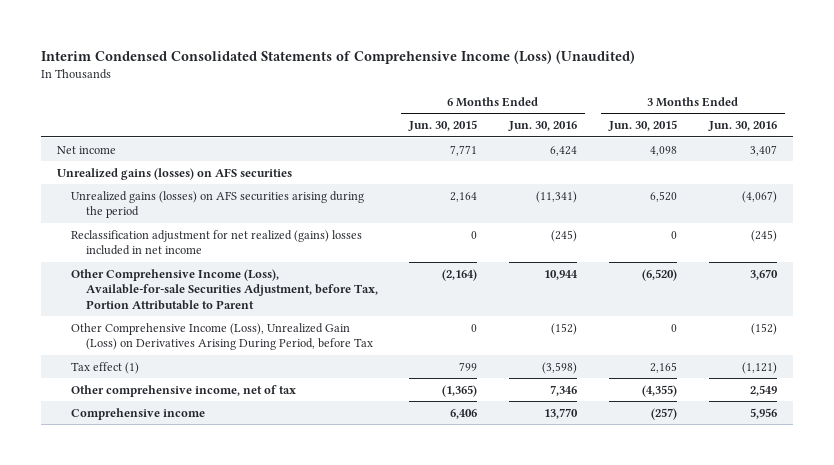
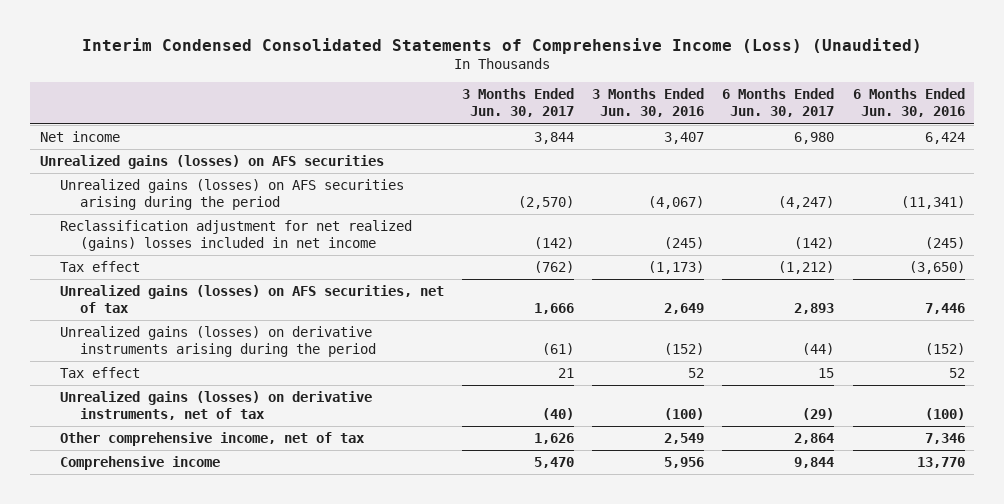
- | 6 Months Ended Jun. 30, 2015 | 6 Months Ended Jun. 30, 2016 | 3 Months Ended Jun. 30, 2015 | 3 Months Ended Jun. 30, 2016
+ | 3 Months Ended Jun. 30, 2017 | 3 Months Ended Jun. 30, 2016 | 6 Months Ended Jun. 30, 2017 | 6 Months Ended Jun. 30, 2016
- Other Comprehensive Income (Loss), Available-for-sale Securities Adjustment, before Tax, Portion Attributable to Parent | (2,164) | 10,944 | (6,520) | 3,670
- Other Comprehensive Income (Loss), Unrealized Gain (Loss) on Derivatives Arising During Period, before Tax | 0 | (152) | 0 | (152)
- Tax effect (1) | 799 | (3,598) | 2,165 | (1,121)
+ Tax effect | (762) | (1,173) | (1,212) | (3,650)
+ Unrealized gains (losses) on AFS securities, net of tax | 1,666 | 2,649 | 2,893 | 7,446
+ Unrealized gains (losses) on derivative instruments arising during the period | (61) | (152) | (44) | (152)
+ Tax effect | 21 | 52 | 15 | 52
+ Unrealized gains (losses) on derivative instruments, net of tax | (40) | (100) | (29) | (100)

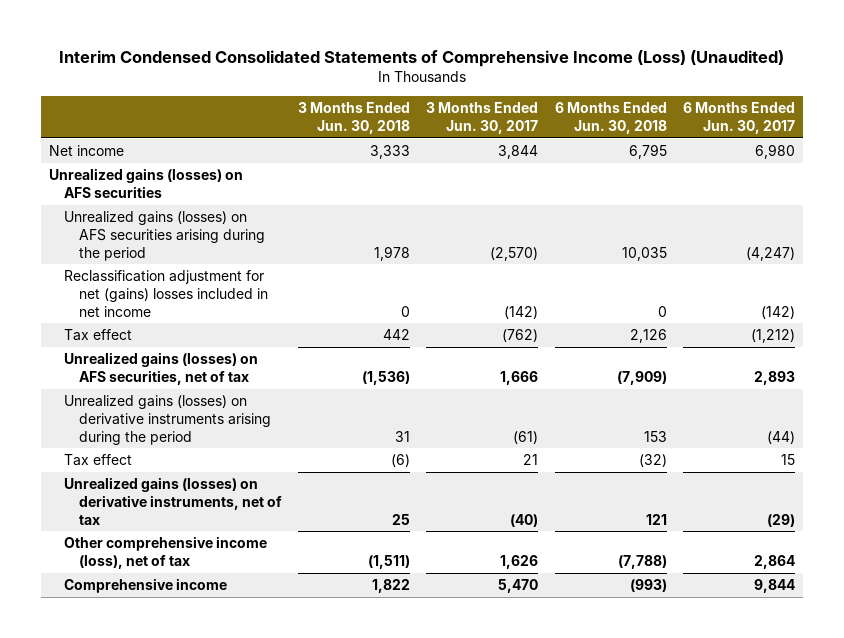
- | 3 Months Ended Jun. 30, 2017 | 3 Months Ended Jun. 30, 2016 | 6 Months Ended Jun. 30, 2017 | 6 Months Ended Jun. 30, 2016
+ | 3 Months Ended Jun. 30, 2018 | 3 Months Ended Jun. 30, 2017 | 6 Months Ended Jun. 30, 2018 | 6 Months Ended Jun. 30, 2017
- Reclassification adjustment for net realized (gains) losses included in net income | (142) | (245) | (142) | (245)
+ Reclassification adjustment for net (gains) losses included in net income | 0 | (142) | 0 | (142)
- Other comprehensive income, net of tax | 1,626 | 2,549 | 2,864 | 7,346
+ Other comprehensive income (loss), net of tax | (1,511) | 1,626 | (7,788) | 2,864

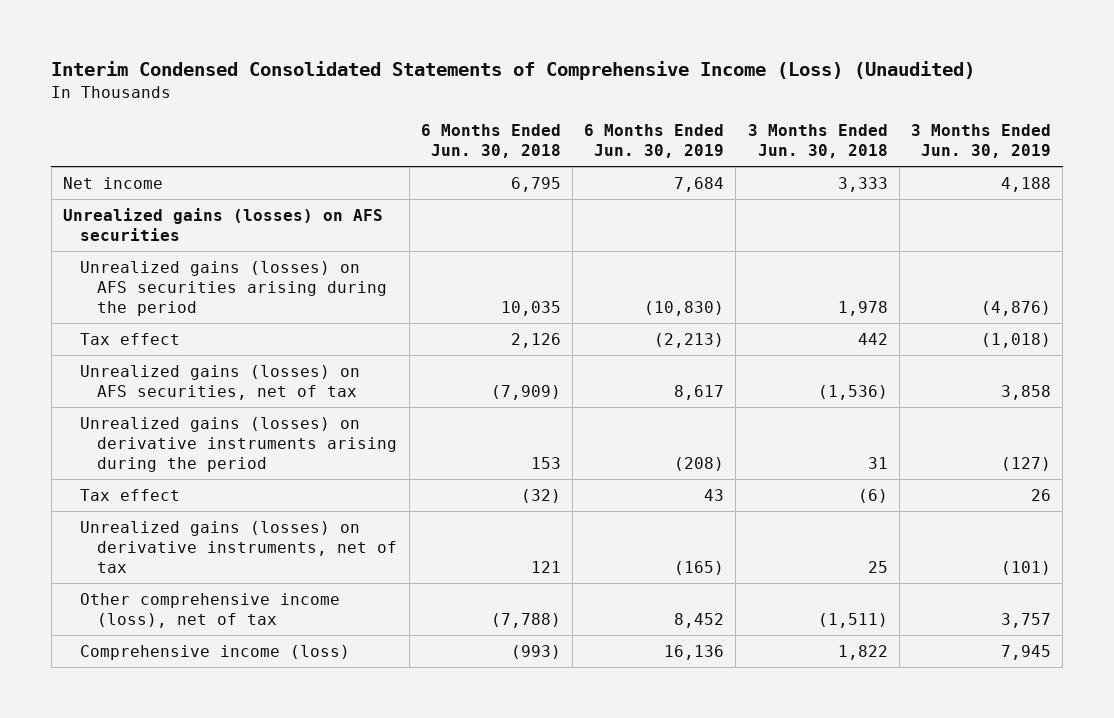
- | 3 Months Ended Jun. 30, 2018 | 3 Months Ended Jun. 30, 2017 | 6 Months Ended Jun. 30, 2018 | 6 Months Ended Jun. 30, 2017
+ | 6 Months Ended Jun. 30, 2018 | 6 Months Ended Jun. 30, 2019 | 3 Months Ended Jun. 30, 2018 | 3 Months Ended Jun. 30, 2019
- Reclassification adjustment for net (gains) losses included in net income | 0 | (142) | 0 | (142)
- Comprehensive income | 1,822 | 5,470 | (993) | 9,844
+ Comprehensive income (loss) | (993) | 16,136 | 1,822 | 7,945

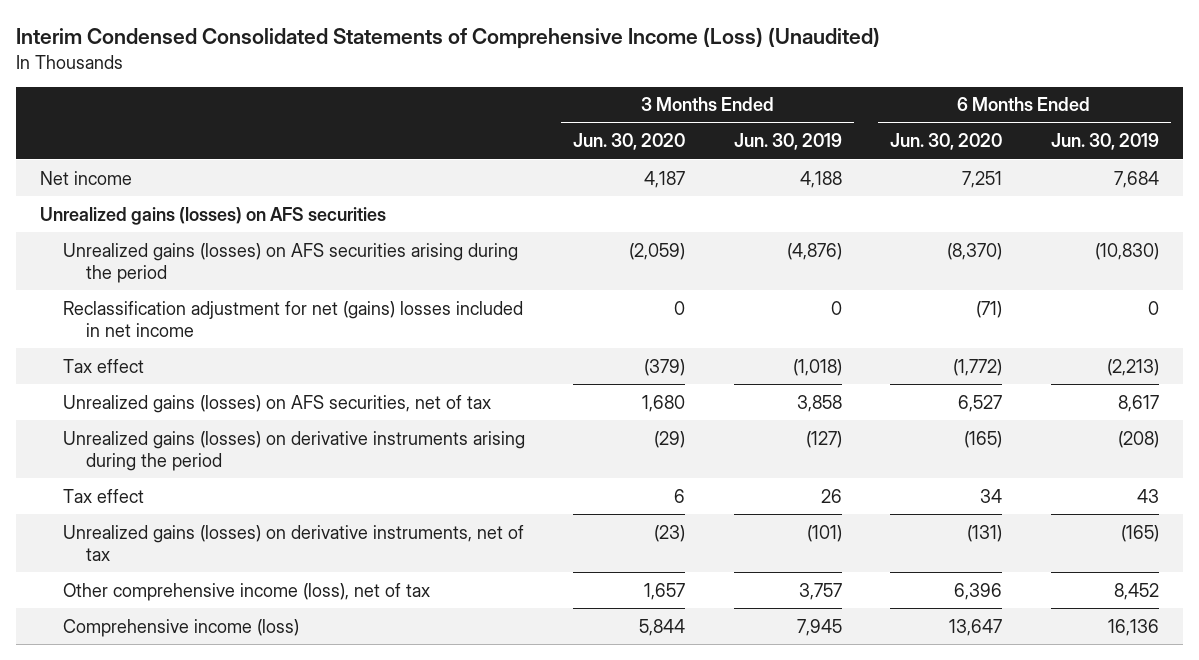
- | 6 Months Ended Jun. 30, 2018 | 6 Months Ended Jun. 30, 2019 | 3 Months Ended Jun. 30, 2018 | 3 Months Ended Jun. 30, 2019
+ | 3 Months Ended Jun. 30, 2020 | 3 Months Ended Jun. 30, 2019 | 6 Months Ended Jun. 30, 2020 | 6 Months Ended Jun. 30, 2019
+ Reclassification adjustment for net (gains) losses included in net income | 0 | 0 | (71) | 0

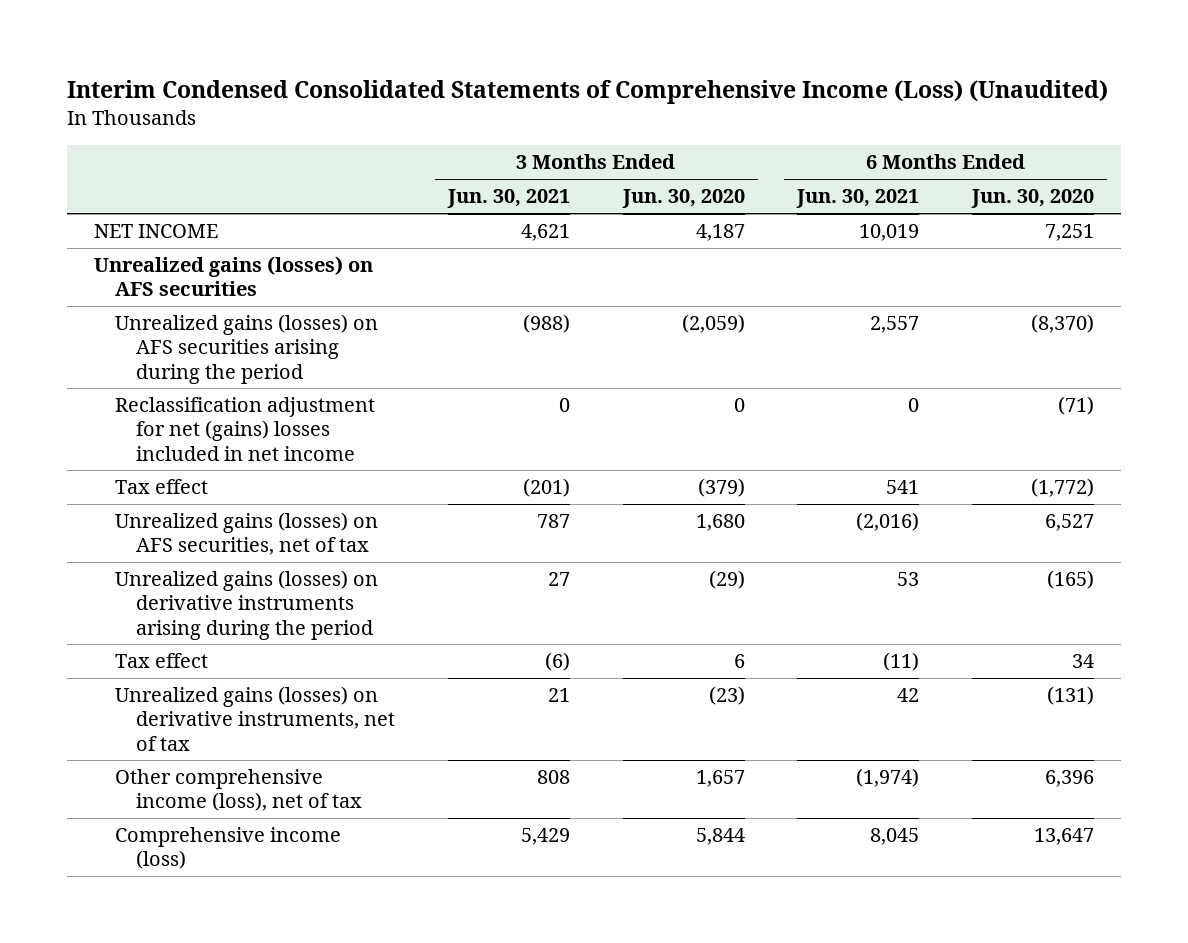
- | 3 Months Ended Jun. 30, 2020 | 3 Months Ended Jun. 30, 2019 | 6 Months Ended Jun. 30, 2020 | 6 Months Ended Jun. 30, 2019
+ | 3 Months Ended Jun. 30, 2021 | 3 Months Ended Jun. 30, 2020 | 6 Months Ended Jun. 30, 2021 | 6 Months Ended Jun. 30, 2020
- Net income | 4,187 | 4,188 | 7,251 | 7,684
+ NET INCOME | 4,621 | 4,187 | 10,019 | 7,251

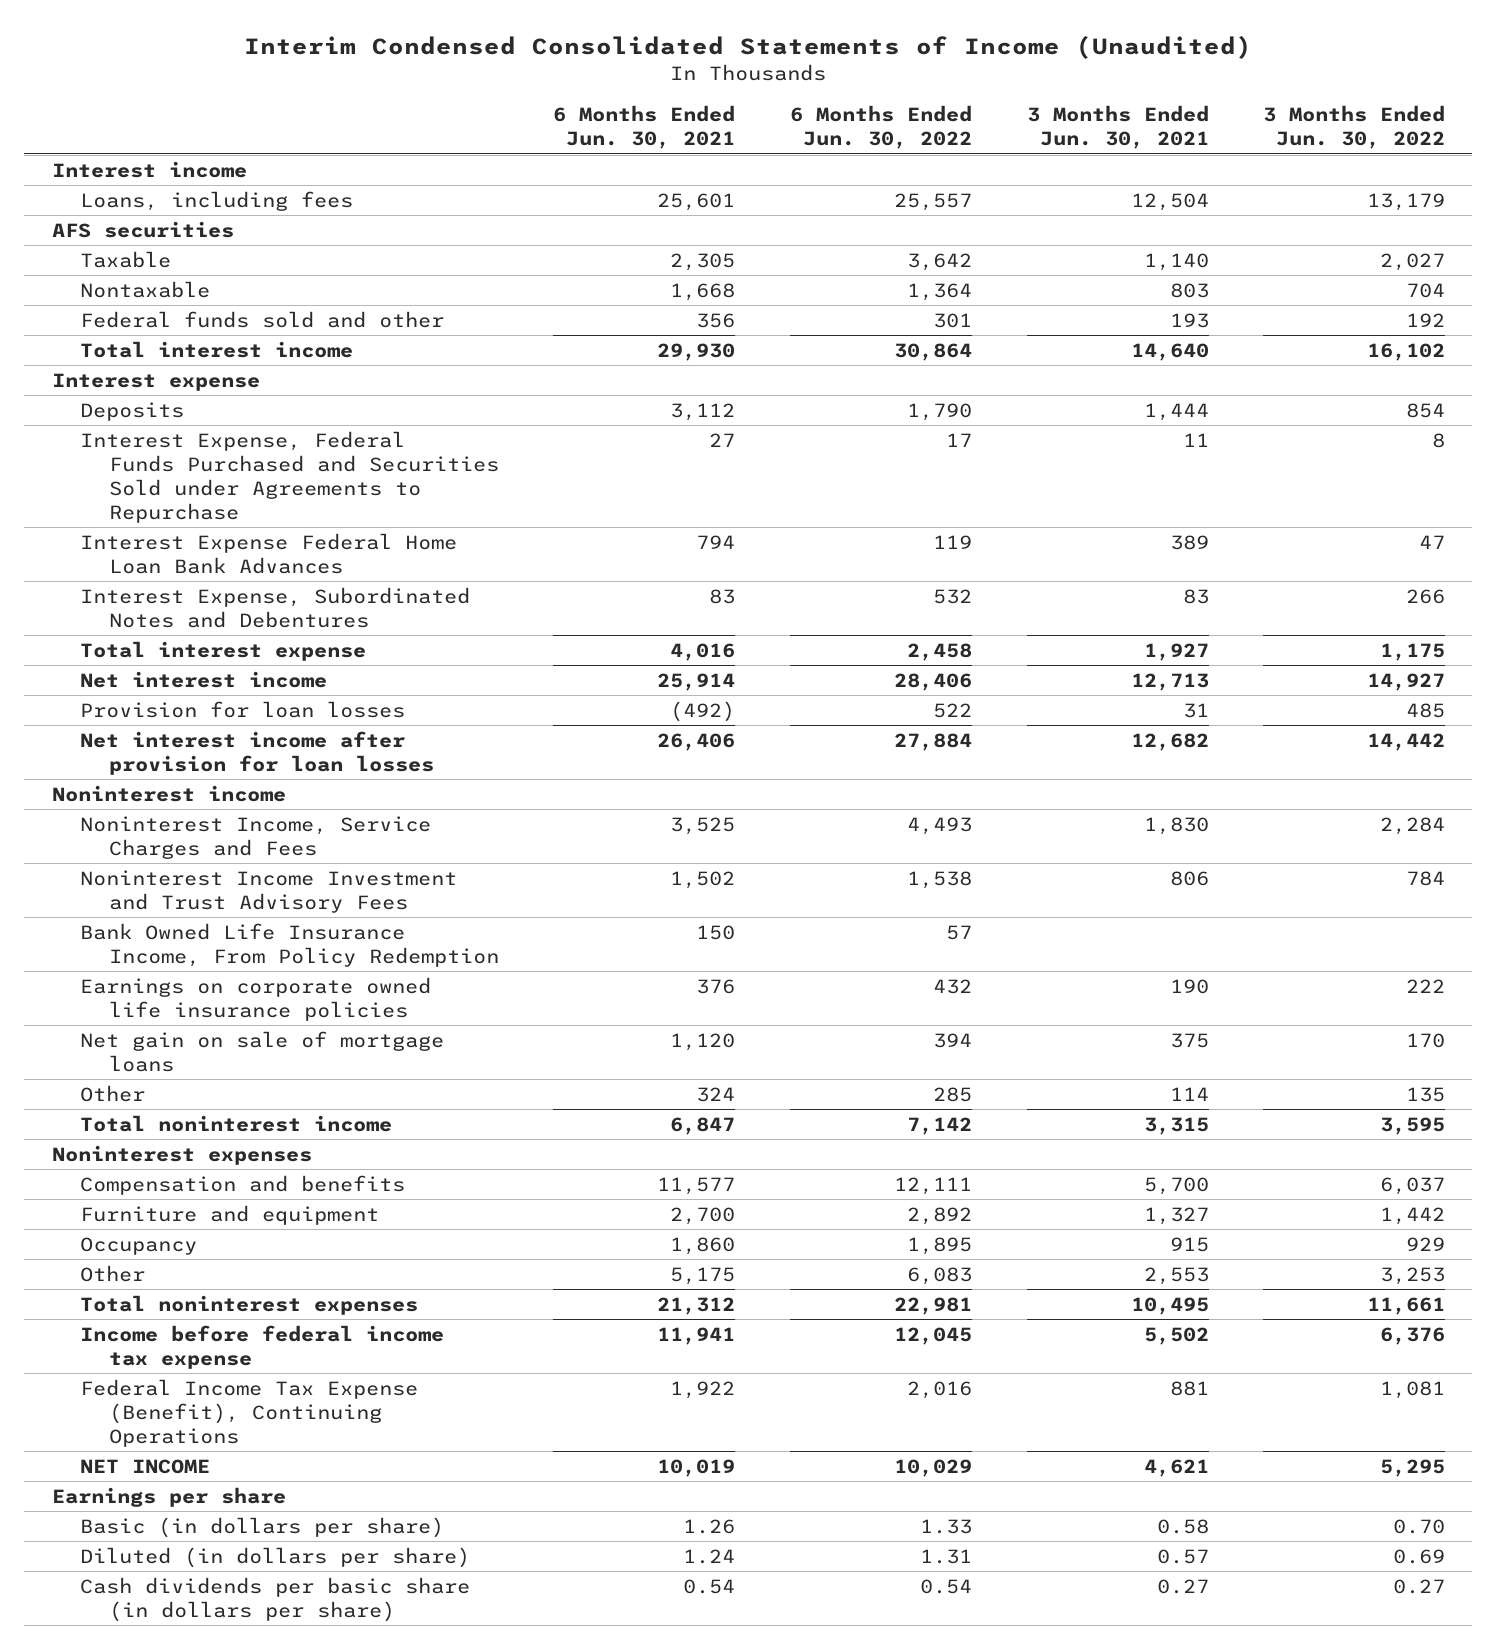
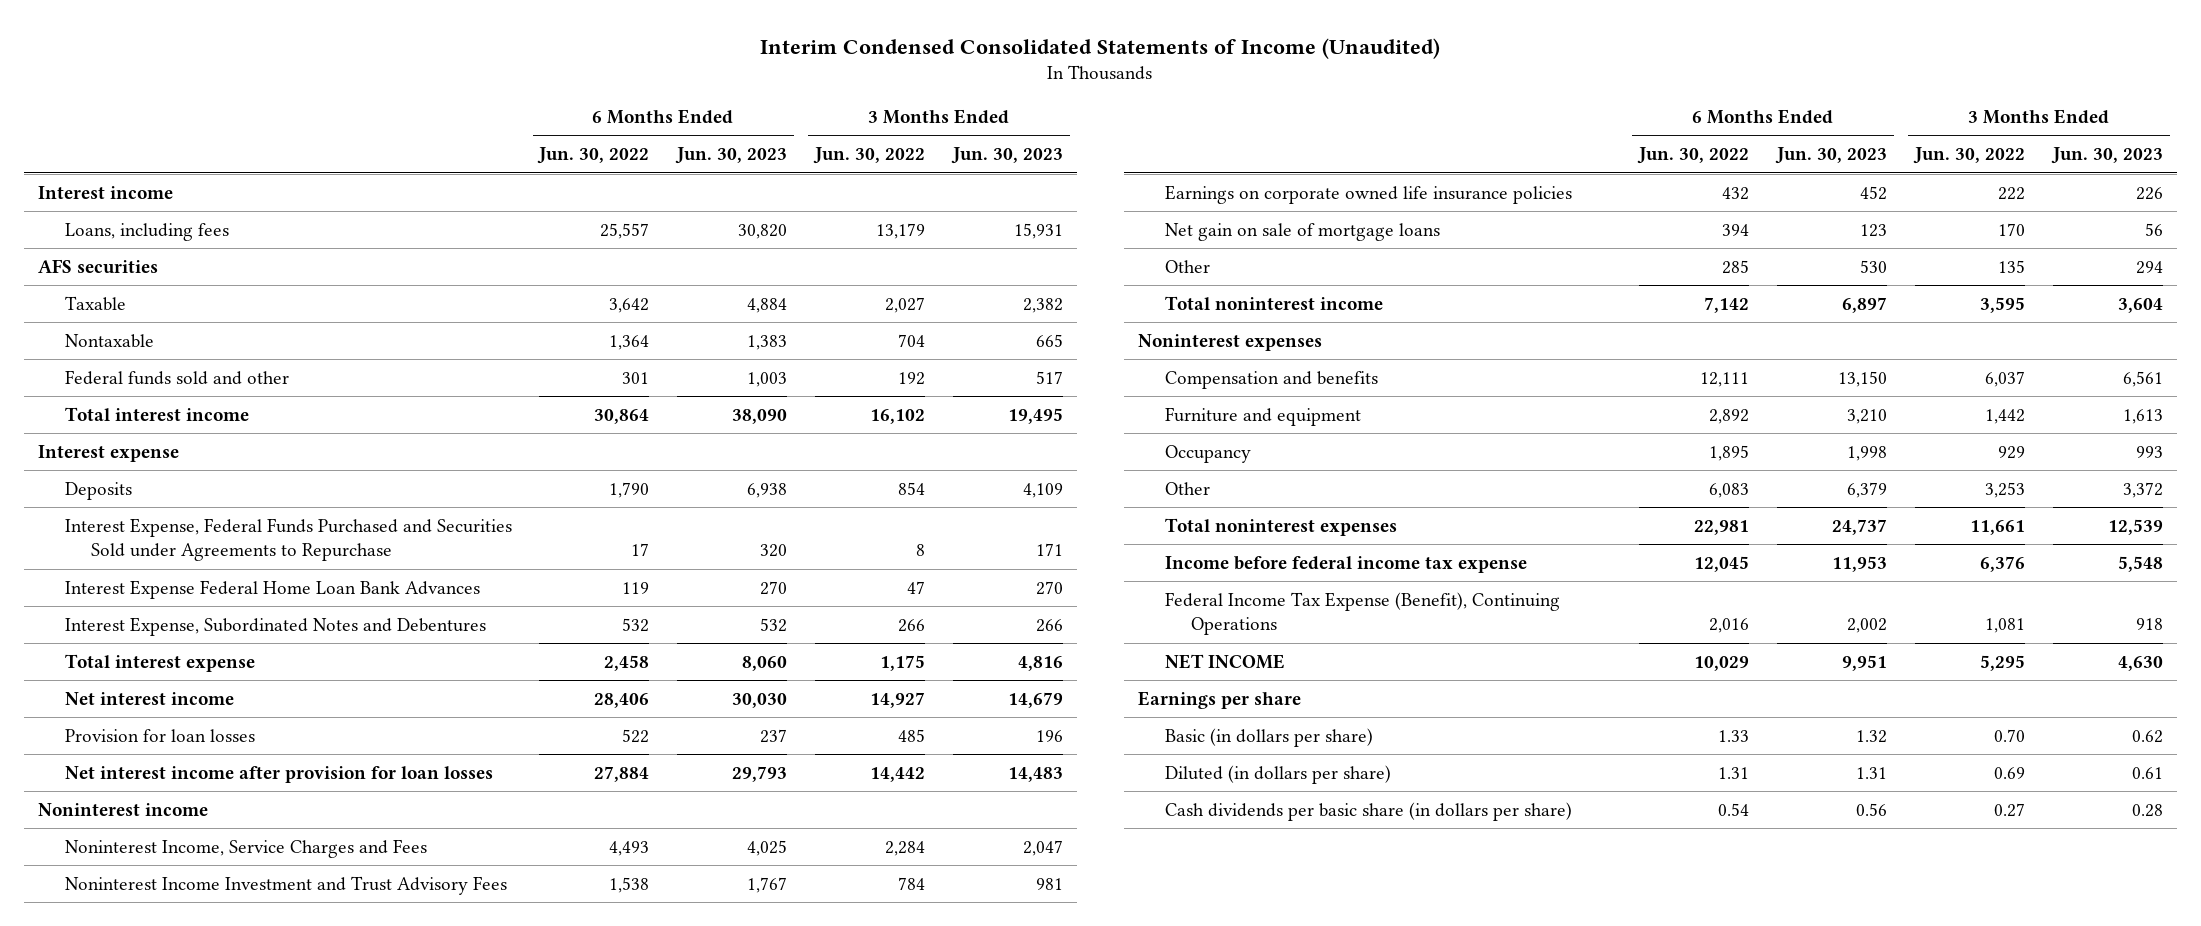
- | 6 Months Ended Jun. 30, 2021 | 6 Months Ended Jun. 30, 2022 | 3 Months Ended Jun. 30, 2021 | 3 Months Ended Jun. 30, 2022
+ | 6 Months Ended Jun. 30, 2022 | 6 Months Ended Jun. 30, 2023 | 3 Months Ended Jun. 30, 2022 | 3 Months Ended Jun. 30, 2023
- Bank Owned Life Insurance Income, From Policy Redemption | 150 | 57 | |

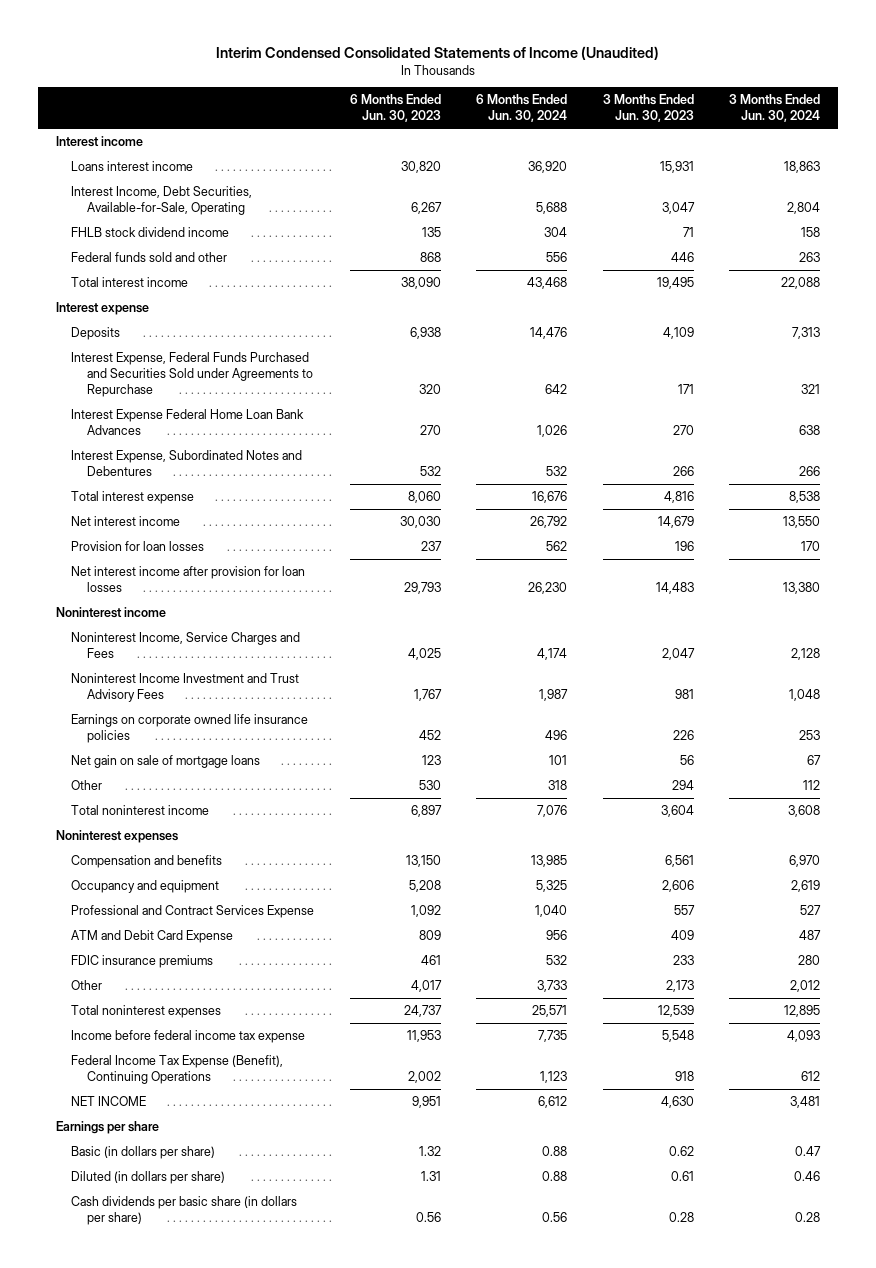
- | 6 Months Ended Jun. 30, 2022 | 6 Months Ended Jun. 30, 2023 | 3 Months Ended Jun. 30, 2022 | 3 Months Ended Jun. 30, 2023
+ | 6 Months Ended Jun. 30, 2023 | 6 Months Ended Jun. 30, 2024 | 3 Months Ended Jun. 30, 2023 | 3 Months Ended Jun. 30, 2024
- Loans, including fees | 25,557 | 30,820 | 13,179 | 15,931
- AFS securities
- Taxable | 3,642 | 4,884 | 2,027 | 2,382
- Nontaxable | 1,364 | 1,383 | 704 | 665
- Federal funds sold and other | 301 | 1,003 | 192 | 517
+ Loans interest income | 30,820 | 36,920 | 15,931 | 18,863
+ Interest Income, Debt Securities, Available-for-Sale, Operating | 6,267 | 5,688 | 3,047 | 2,804
+ FHLB stock dividend income | 135 | 304 | 71 | 158
+ Federal funds sold and other | 868 | 556 | 446 | 263
- Furniture and equipment | 2,892 | 3,210 | 1,442 | 1,613
- Occupancy | 1,895 | 1,998 | 929 | 993
- Other | 6,083 | 6,379 | 3,253 | 3,372
+ Occupancy and equipment | 5,208 | 5,325 | 2,606 | 2,619
+ Professional and Contract Services Expense | 1,092 | 1,040 | 557 | 527
+ ATM and Debit Card Expense | 809 | 956 | 409 | 487
+ FDIC insurance premiums | 461 | 532 | 233 | 280
+ Other | 4,017 | 3,733 | 2,173 | 2,012

